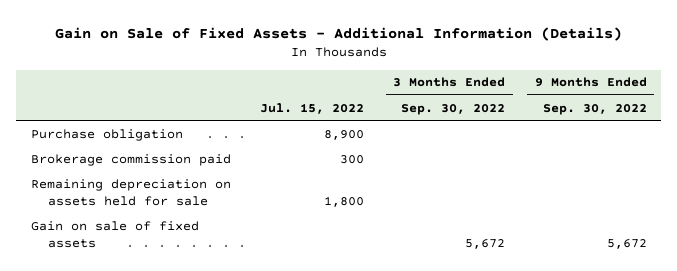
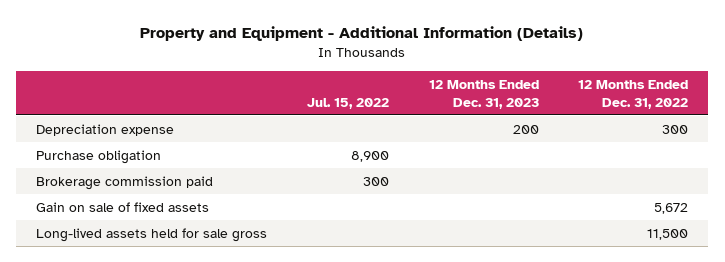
- Gain on Sale of Fixed Assets - Additional Information (Details)
+ Property and Equipment - Additional Information (Details)
- | Jul. 15, 2022 | 3 Months Ended Sep. 30, 2022 | 9 Months Ended Sep. 30, 2022
+ | Jul. 15, 2022 | 12 Months Ended Dec. 31, 2023 | 12 Months Ended Dec. 31, 2022
+ Depreciation expense | | 200 | 300
- Remaining depreciation on assets held for sale | 1,800 | |
+ Long-lived assets held for sale gross | | | 11,500

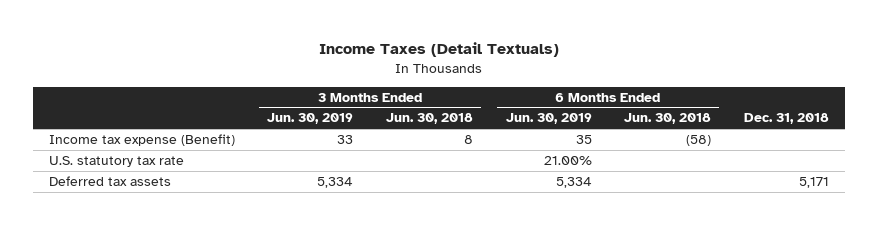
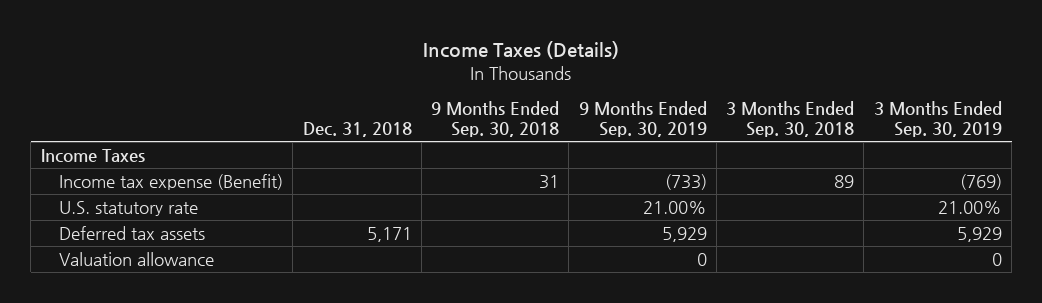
- Income Taxes (Detail Textuals)
+ Income Taxes (Details)
- | 3 Months Ended Jun. 30, 2019 | 3 Months Ended Jun. 30, 2018 | 6 Months Ended Jun. 30, 2019 | 6 Months Ended Jun. 30, 2018 | Dec. 31, 2018
+ | Dec. 31, 2018 | 9 Months Ended Sep. 30, 2018 | 9 Months Ended Sep. 30, 2019 | 3 Months Ended Sep. 30, 2018 | 3 Months Ended Sep. 30, 2019
+ Income Taxes
- U.S. statutory tax rate | | | 21.00% | |
+ U.S. statutory rate | | | 21.00% | | 21.00%
+ Valuation allowance | | | 0 | | 0

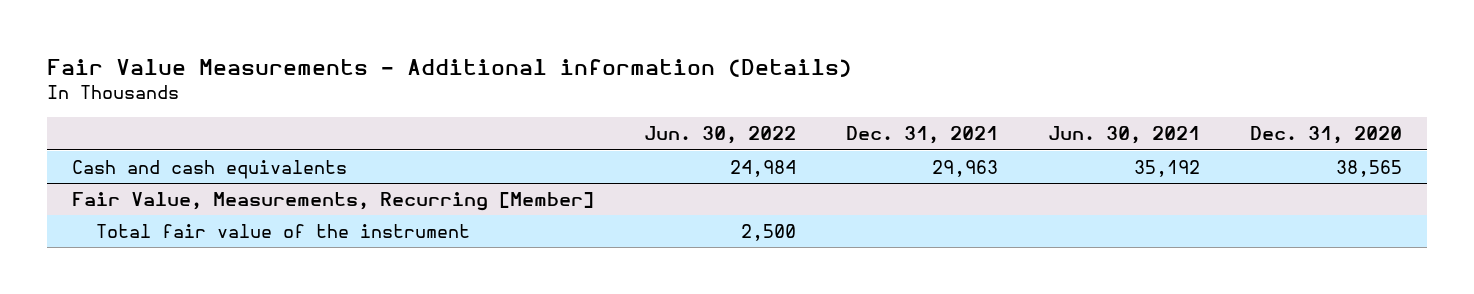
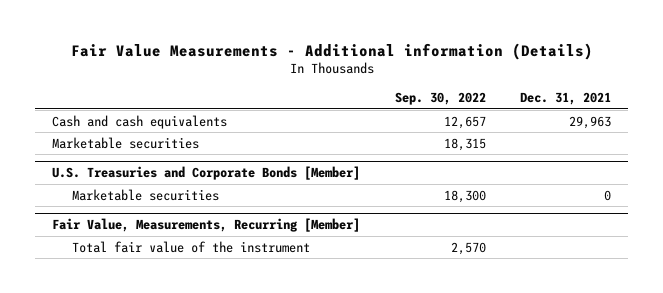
- | Jun. 30, 2022 | Dec. 31, 2021 | Jun. 30, 2021 | Dec. 31, 2020
+ | Sep. 30, 2022 | Dec. 31, 2021
+ Marketable securities | 18,315 |
+ U.S. Treasuries and Corporate Bonds [Member]
+ Marketable securities | 18,300 | 0

